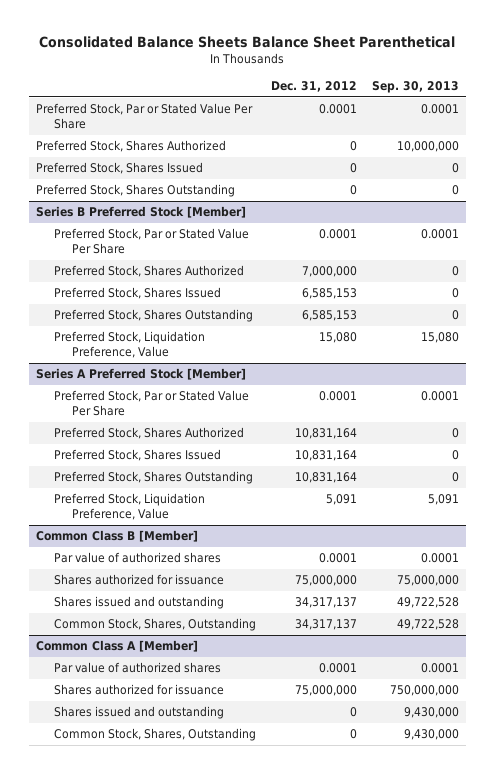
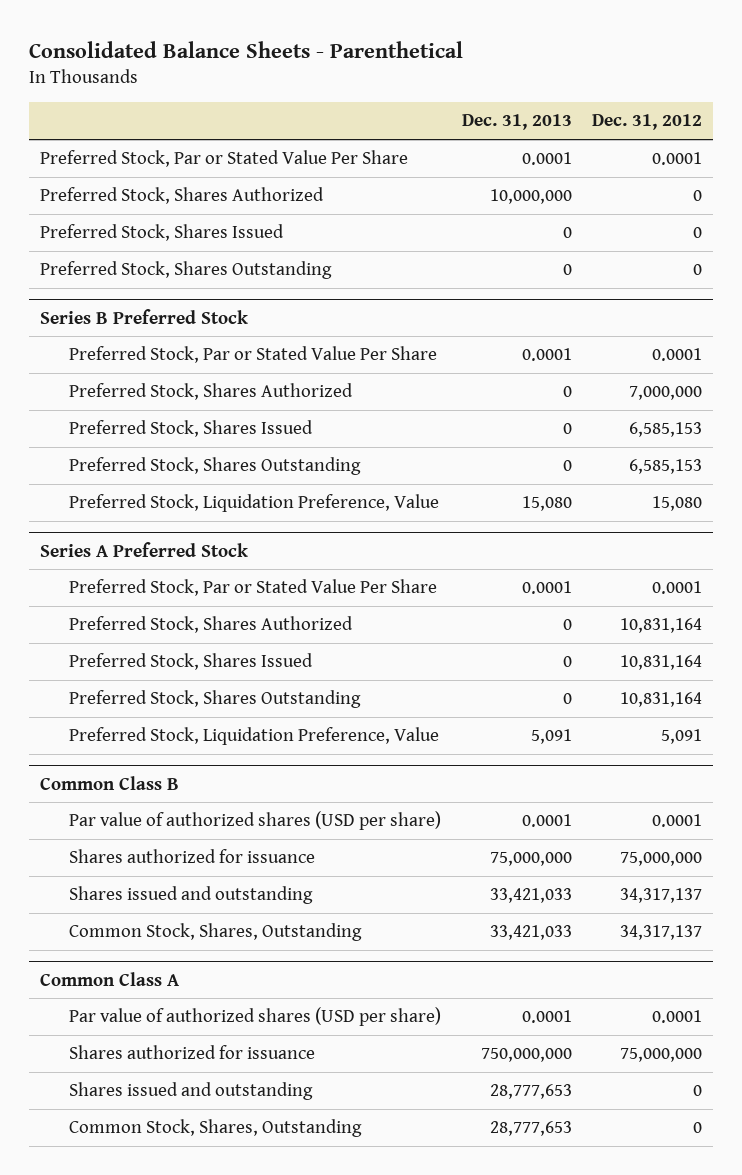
- Consolidated Balance Sheets Balance Sheet Parenthetical
+ Consolidated Balance Sheets - Parenthetical
- | Dec. 31, 2012 | Sep. 30, 2013
+ | Dec. 31, 2013 | Dec. 31, 2012
- Series B Preferred Stock [Member]
+ Series B Preferred Stock
- Series A Preferred Stock [Member]
+ Series A Preferred Stock
- Common Class B [Member]
- Par value of authorized shares | 0.0001 | 0.0001
+ Common Class B
+ Par value of authorized shares (USD per share) | 0.0001 | 0.0001
- Common Class A [Member]
- Par value of authorized shares | 0.0001 | 0.0001
+ Common Class A
+ Par value of authorized shares (USD per share) | 0.0001 | 0.0001

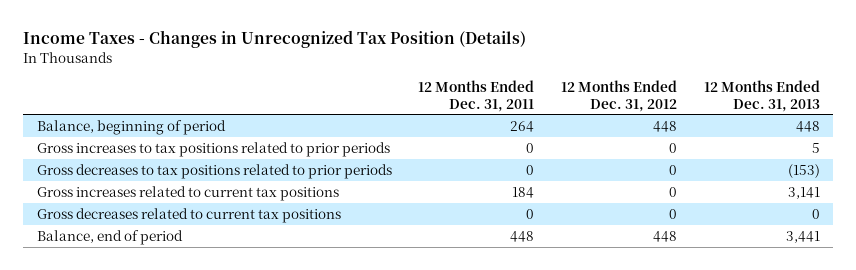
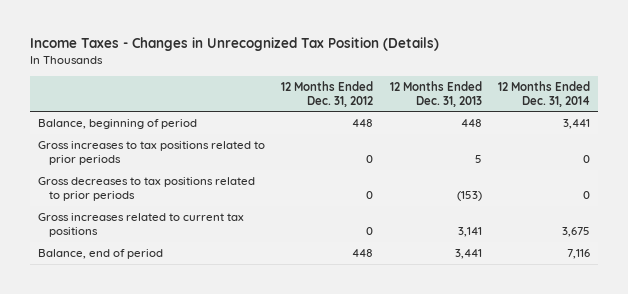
- | 12 Months Ended Dec. 31, 2011 | 12 Months Ended Dec. 31, 2012 | 12 Months Ended Dec. 31, 2013
+ | 12 Months Ended Dec. 31, 2012 | 12 Months Ended Dec. 31, 2013 | 12 Months Ended Dec. 31, 2014
- Gross decreases related to current tax positions | 0 | 0 | 0

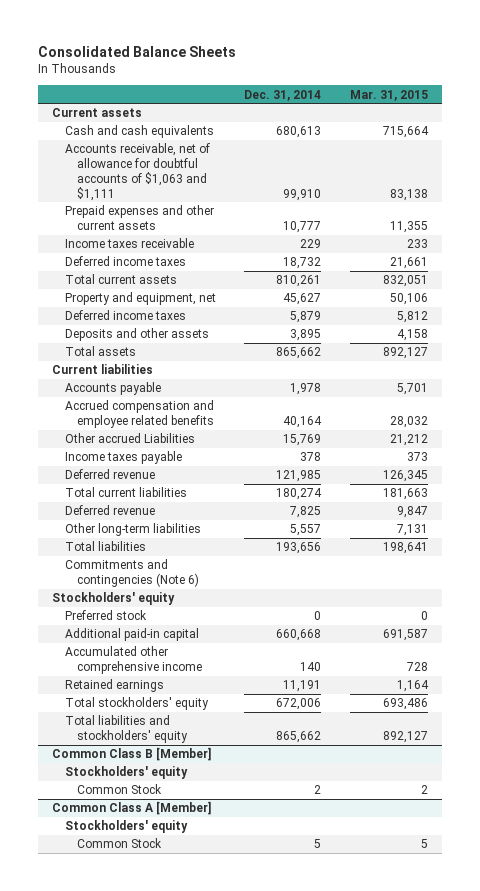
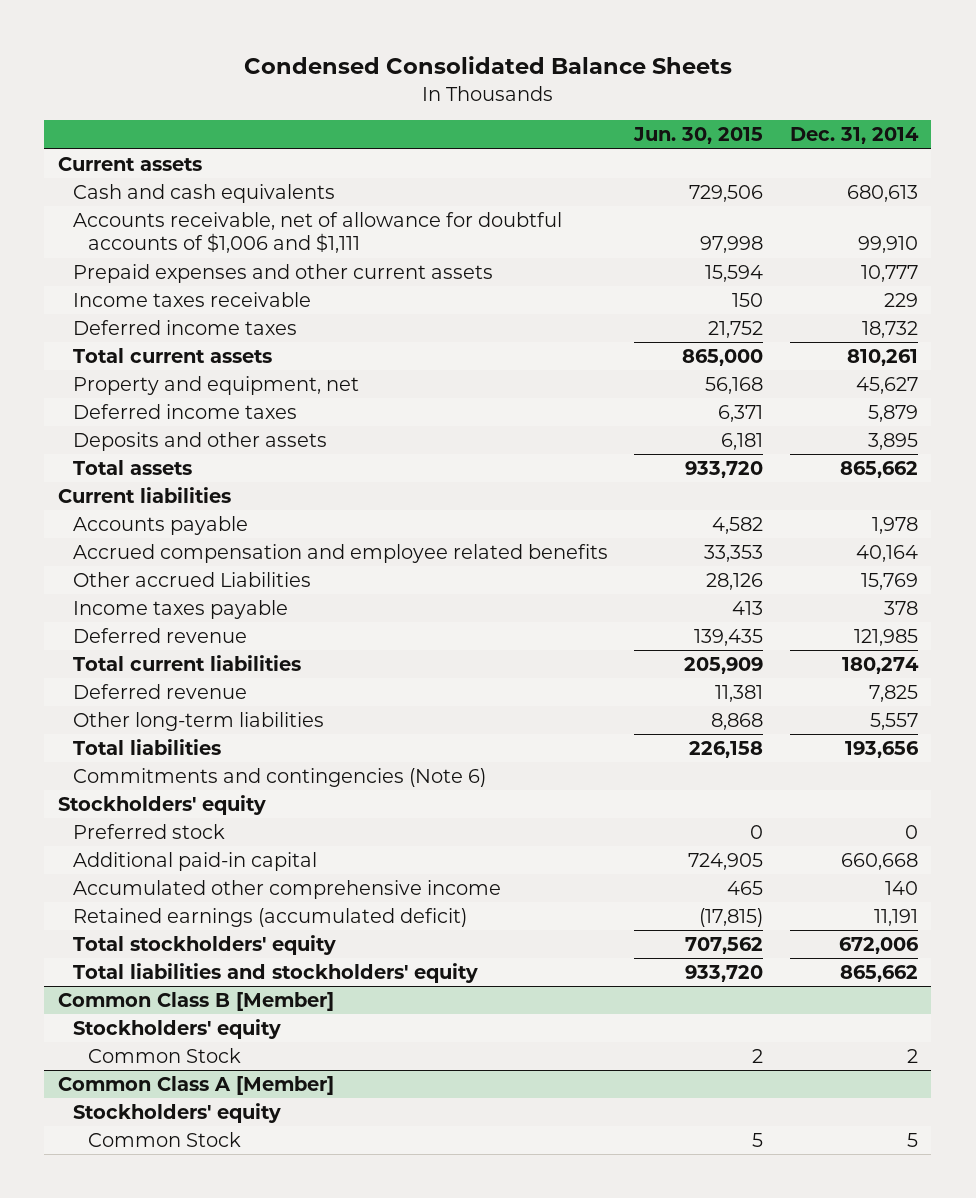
- Consolidated Balance Sheets
+ Condensed Consolidated Balance Sheets
- | Dec. 31, 2014 | Mar. 31, 2015
+ | Jun. 30, 2015 | Dec. 31, 2014
- Accounts receivable, net of allowance for doubtful accounts of $1,063 and $1,111 | 99,910 | 83,138
+ Accounts receivable, net of allowance for doubtful accounts of $1,006 and $1,111 | 97,998 | 99,910
- Retained earnings | 11,191 | 1,164
+ Retained earnings (accumulated deficit) | (17,815) | 11,191

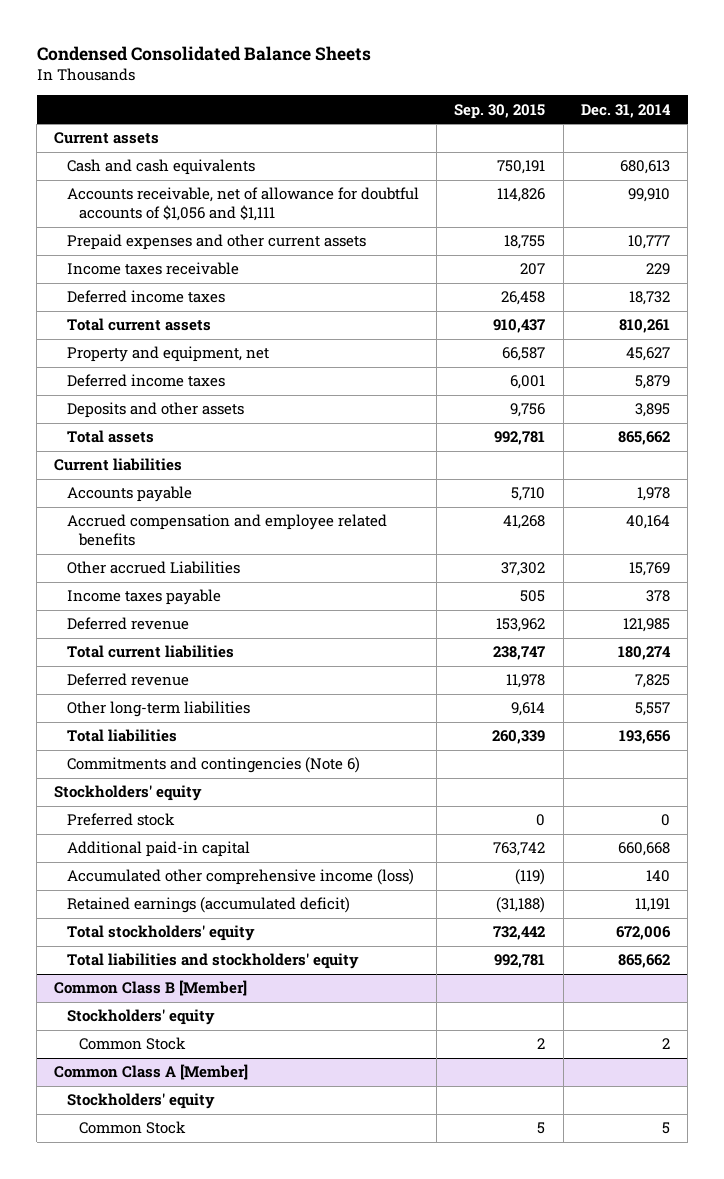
- | Jun. 30, 2015 | Dec. 31, 2014
+ | Sep. 30, 2015 | Dec. 31, 2014
- Accounts receivable, net of allowance for doubtful accounts of $1,006 and $1,111 | 97,998 | 99,910
+ Accounts receivable, net of allowance for doubtful accounts of $1,056 and $1,111 | 114,826 | 99,910
- Accumulated other comprehensive income | 465 | 140
+ Accumulated other comprehensive income (loss) | (119) | 140

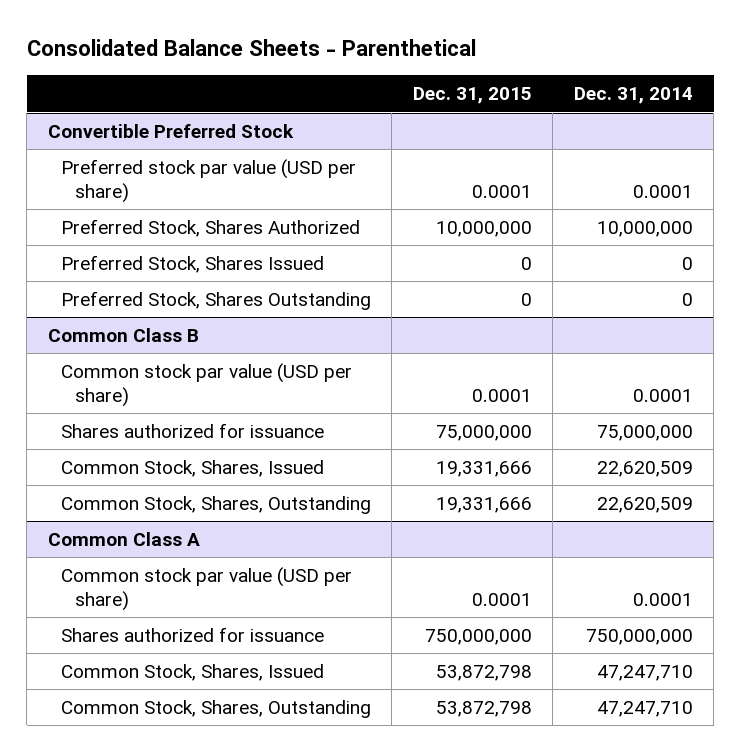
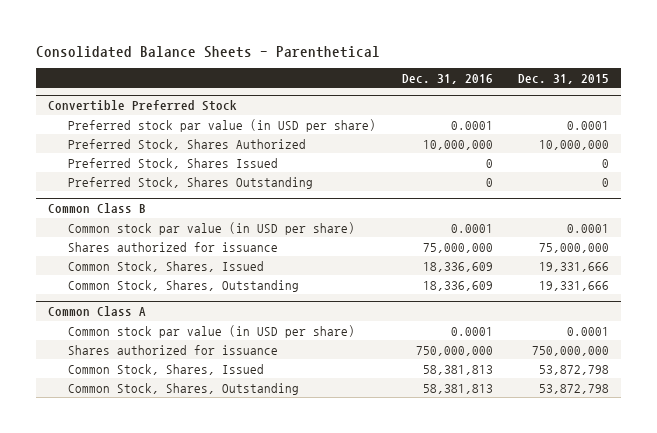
- | Dec. 31, 2015 | Dec. 31, 2014
+ | Dec. 31, 2016 | Dec. 31, 2015
@ Convertible Preferred Stock
- Preferred stock par value (USD per share) | 0.0001 | 0.0001
+ Preferred stock par value (in USD per share) | 0.0001 | 0.0001
@ Common Class B
- Common stock par value (USD per share) | 0.0001 | 0.0001
+ Common stock par value (in USD per share) | 0.0001 | 0.0001
@ Common Class A
- Common stock par value (USD per share) | 0.0001 | 0.0001
+ Common stock par value (in USD per share) | 0.0001 | 0.0001

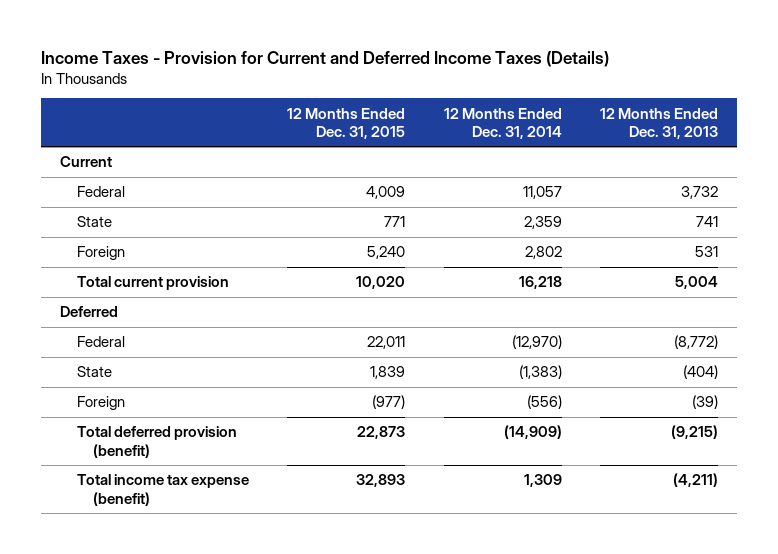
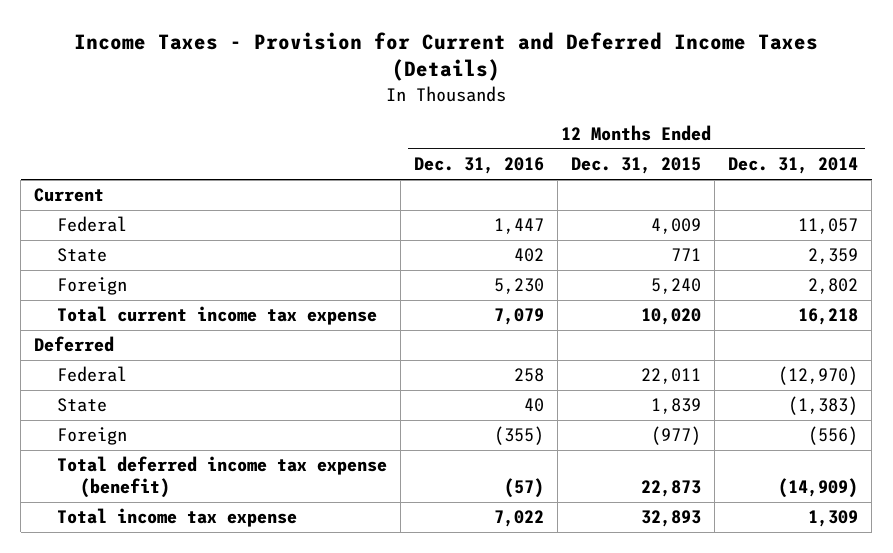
- | 12 Months Ended Dec. 31, 2015 | 12 Months Ended Dec. 31, 2014 | 12 Months Ended Dec. 31, 2013
+ | 12 Months Ended Dec. 31, 2016 | 12 Months Ended Dec. 31, 2015 | 12 Months Ended Dec. 31, 2014
- Total current provision | 10,020 | 16,218 | 5,004
+ Total current income tax expense | 7,079 | 10,020 | 16,218
- Total deferred provision (benefit) | 22,873 | (14,909) | (9,215)
- Total income tax expense (benefit) | 32,893 | 1,309 | (4,211)
+ Total deferred income tax expense (benefit) | (57) | 22,873 | (14,909)
+ Total income tax expense | 7,022 | 32,893 | 1,309

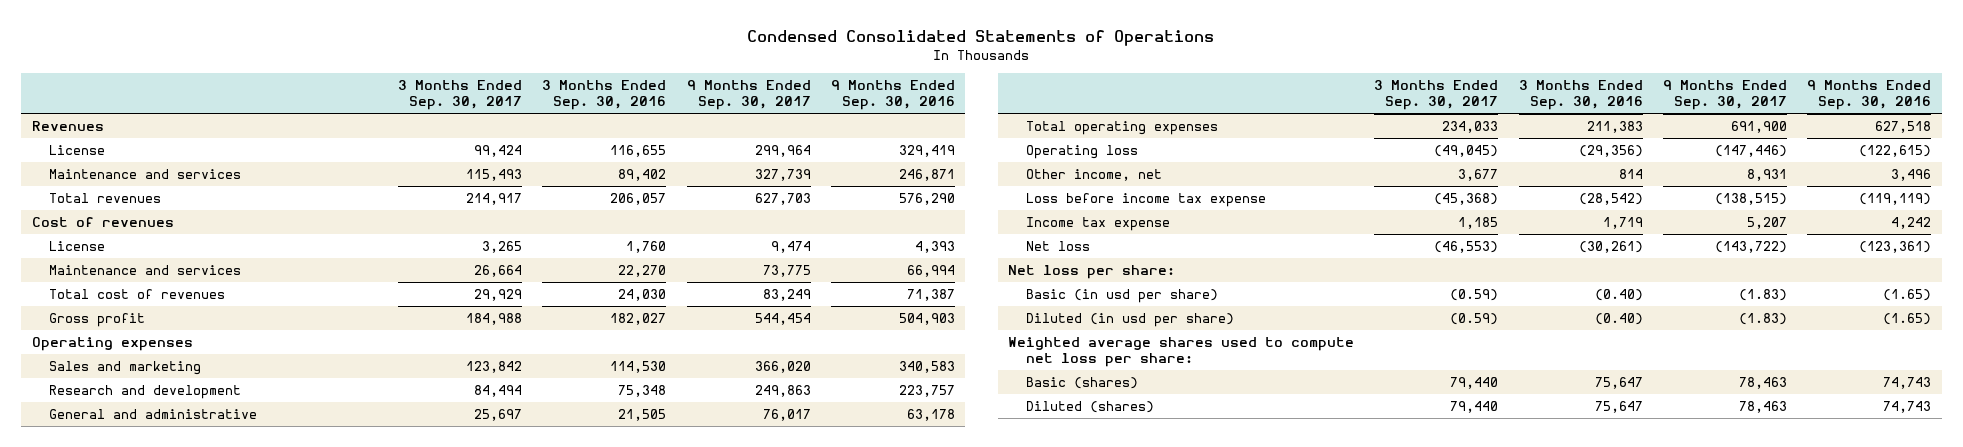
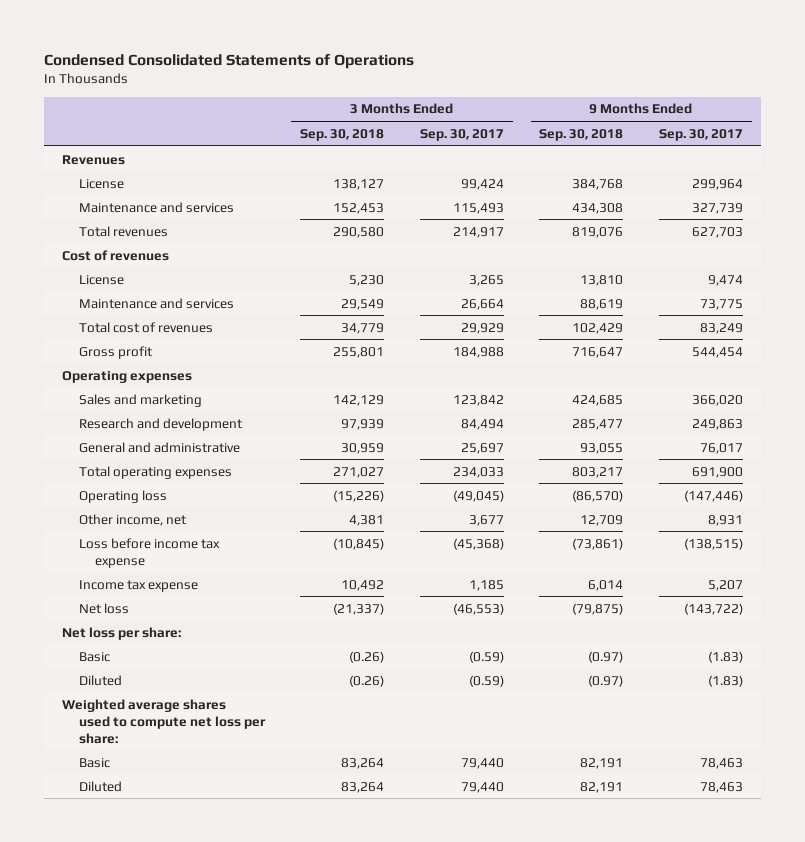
- | 3 Months Ended Sep. 30, 2017 | 3 Months Ended Sep. 30, 2016 | 9 Months Ended Sep. 30, 2017 | 9 Months Ended Sep. 30, 2016
+ | 3 Months Ended Sep. 30, 2018 | 3 Months Ended Sep. 30, 2017 | 9 Months Ended Sep. 30, 2018 | 9 Months Ended Sep. 30, 2017
- Basic (in usd per share) | (0.59) | (0.40) | (1.83) | (1.65)
- Diluted (in usd per share) | (0.59) | (0.40) | (1.83) | (1.65)
+ Basic | (0.26) | (0.59) | (0.97) | (1.83)
+ Diluted | (0.26) | (0.59) | (0.97) | (1.83)
- Basic (shares) | 79,440 | 75,647 | 78,463 | 74,743
- Diluted (shares) | 79,440 | 75,647 | 78,463 | 74,743
+ Basic | 83,264 | 79,440 | 82,191 | 78,463
+ Diluted | 83,264 | 79,440 | 82,191 | 78,463

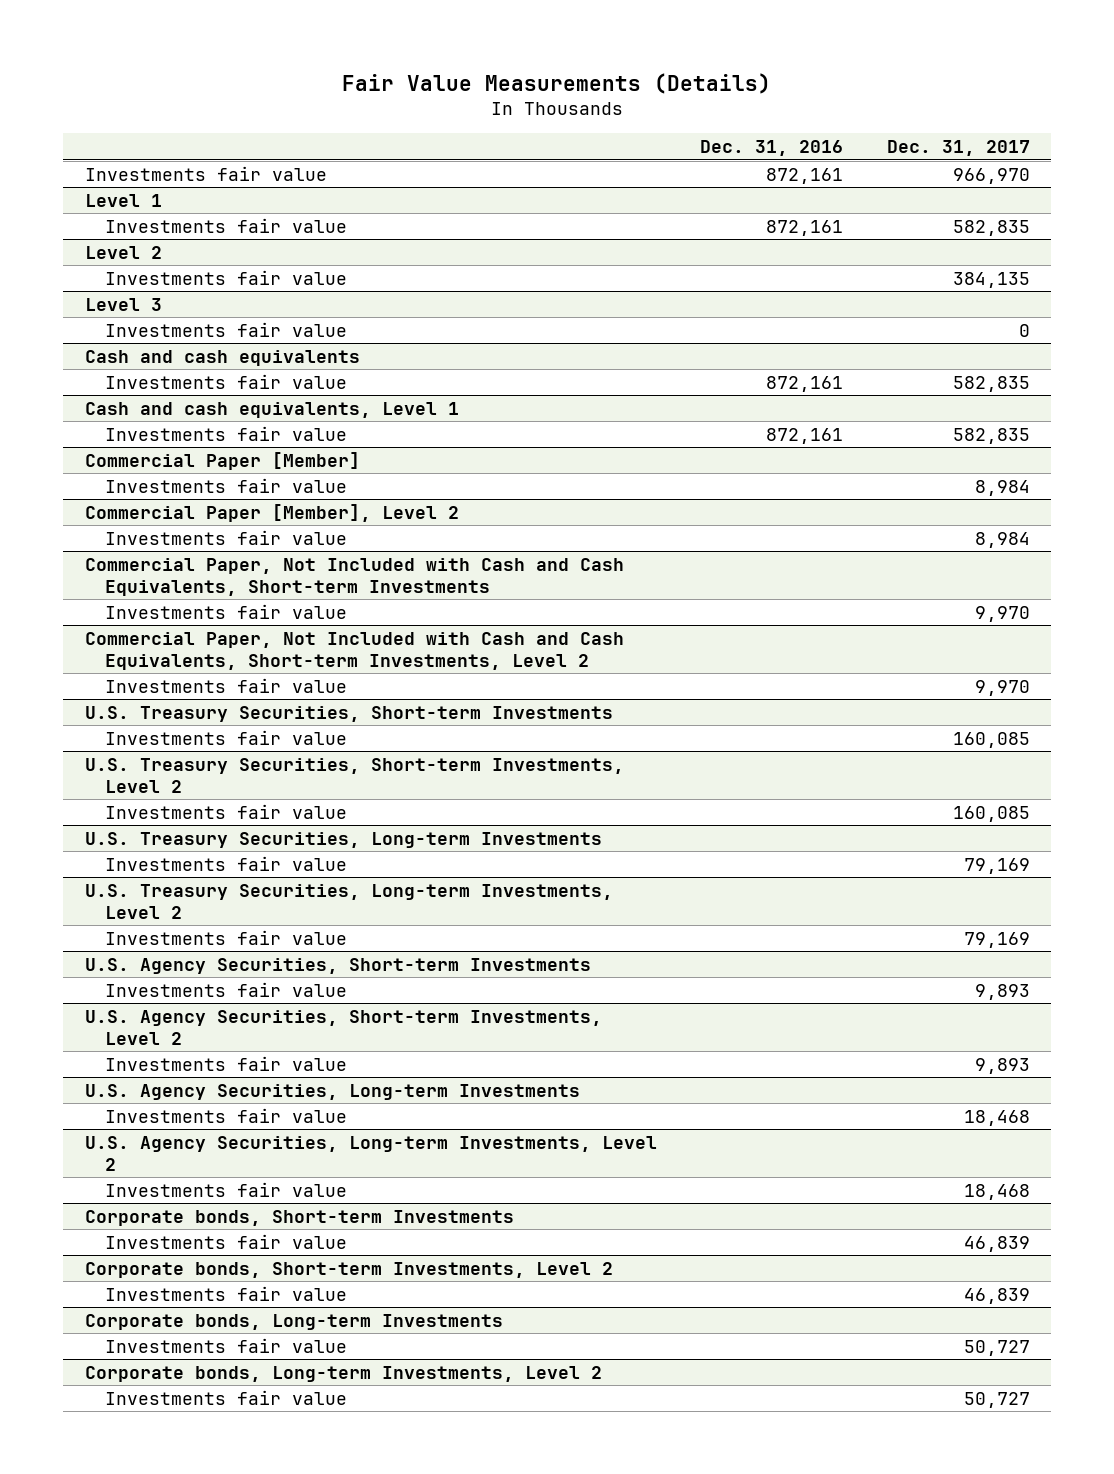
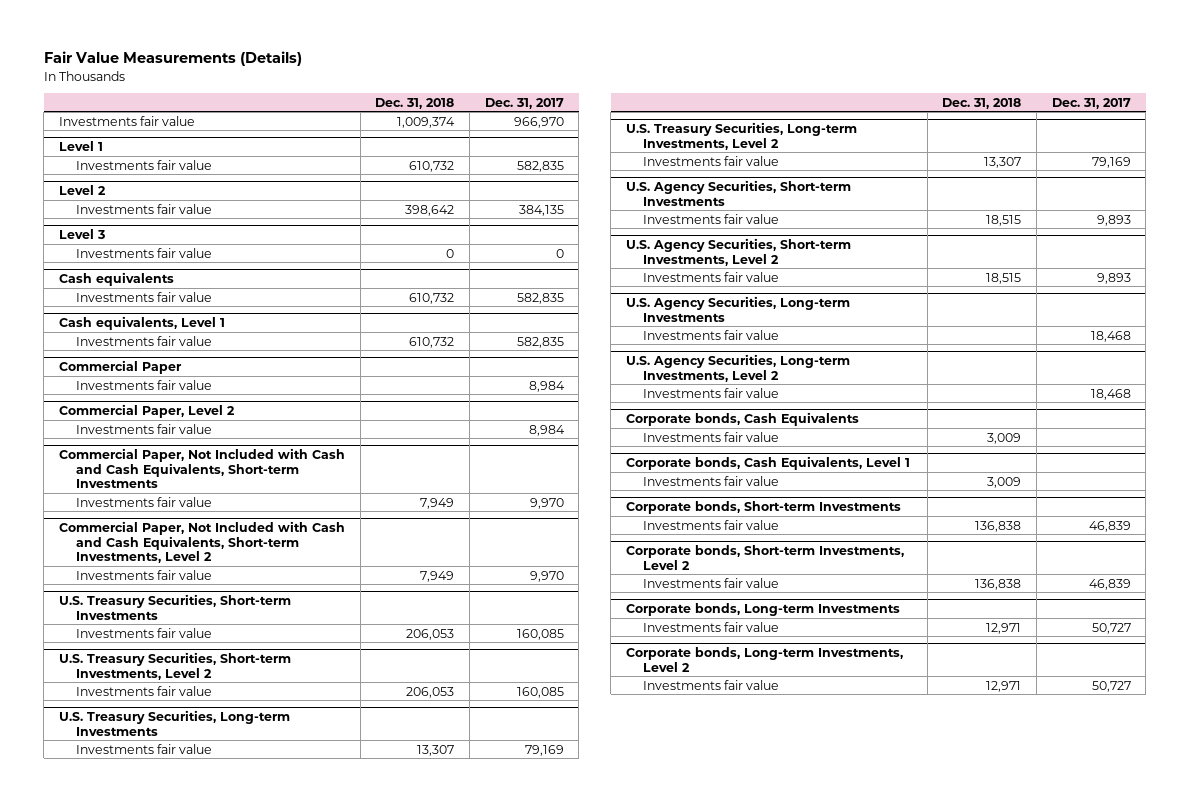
- | Dec. 31, 2016 | Dec. 31, 2017
+ | Dec. 31, 2018 | Dec. 31, 2017
- Cash and cash equivalents
+ Cash equivalents
- Cash and cash equivalents, Level 1
+ Cash equivalents, Level 1
- Commercial Paper [Member]
+ Commercial Paper
- Commercial Paper [Member], Level 2
+ Commercial Paper, Level 2
+ Corporate bonds, Cash Equivalents
+ Investments fair value | 3,009 |
+ Corporate bonds, Cash Equivalents, Level 1
+ Investments fair value | 3,009 |

